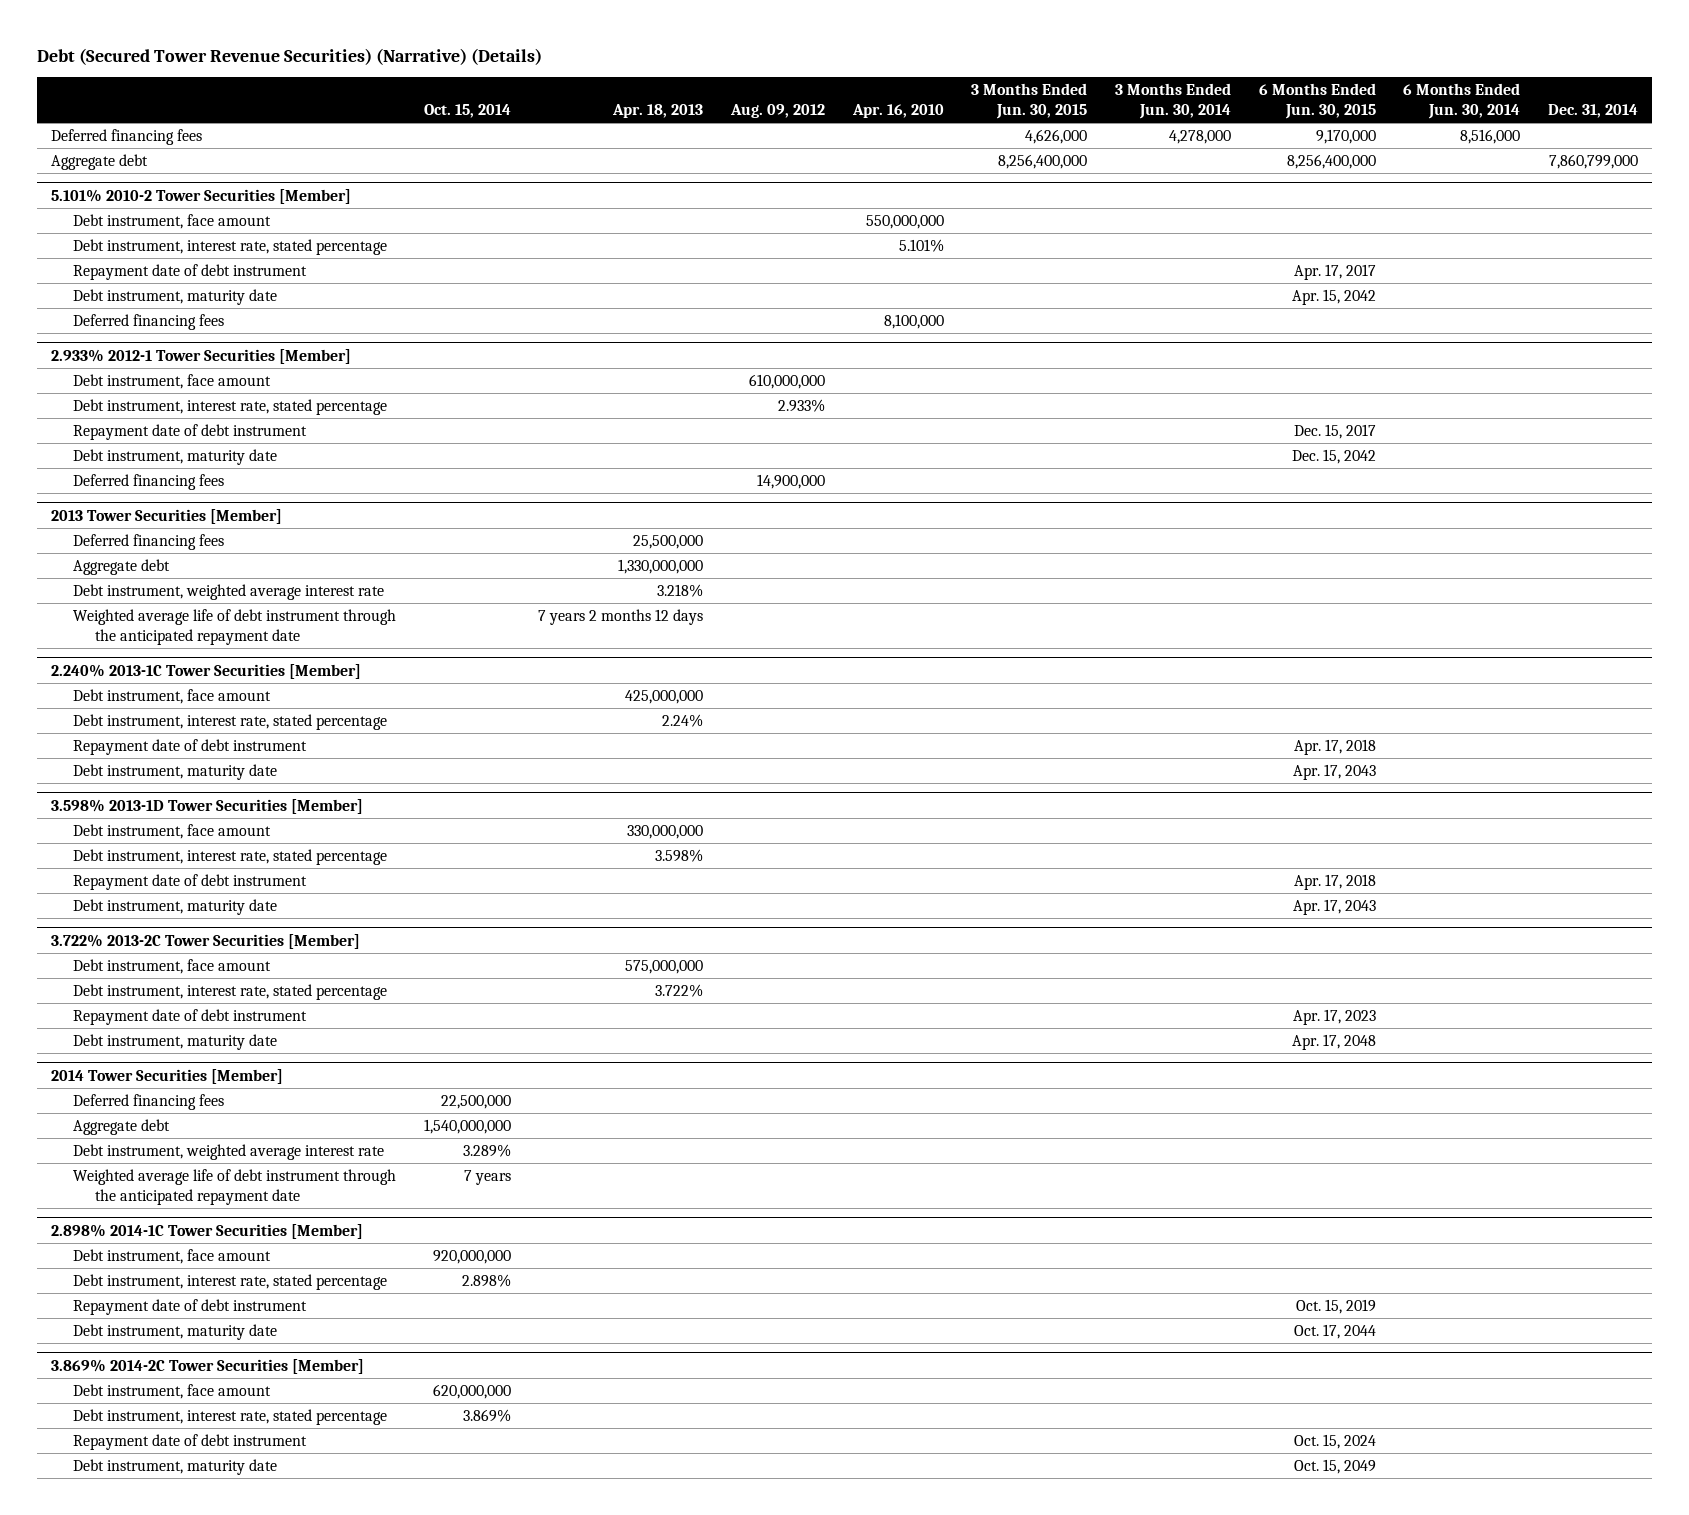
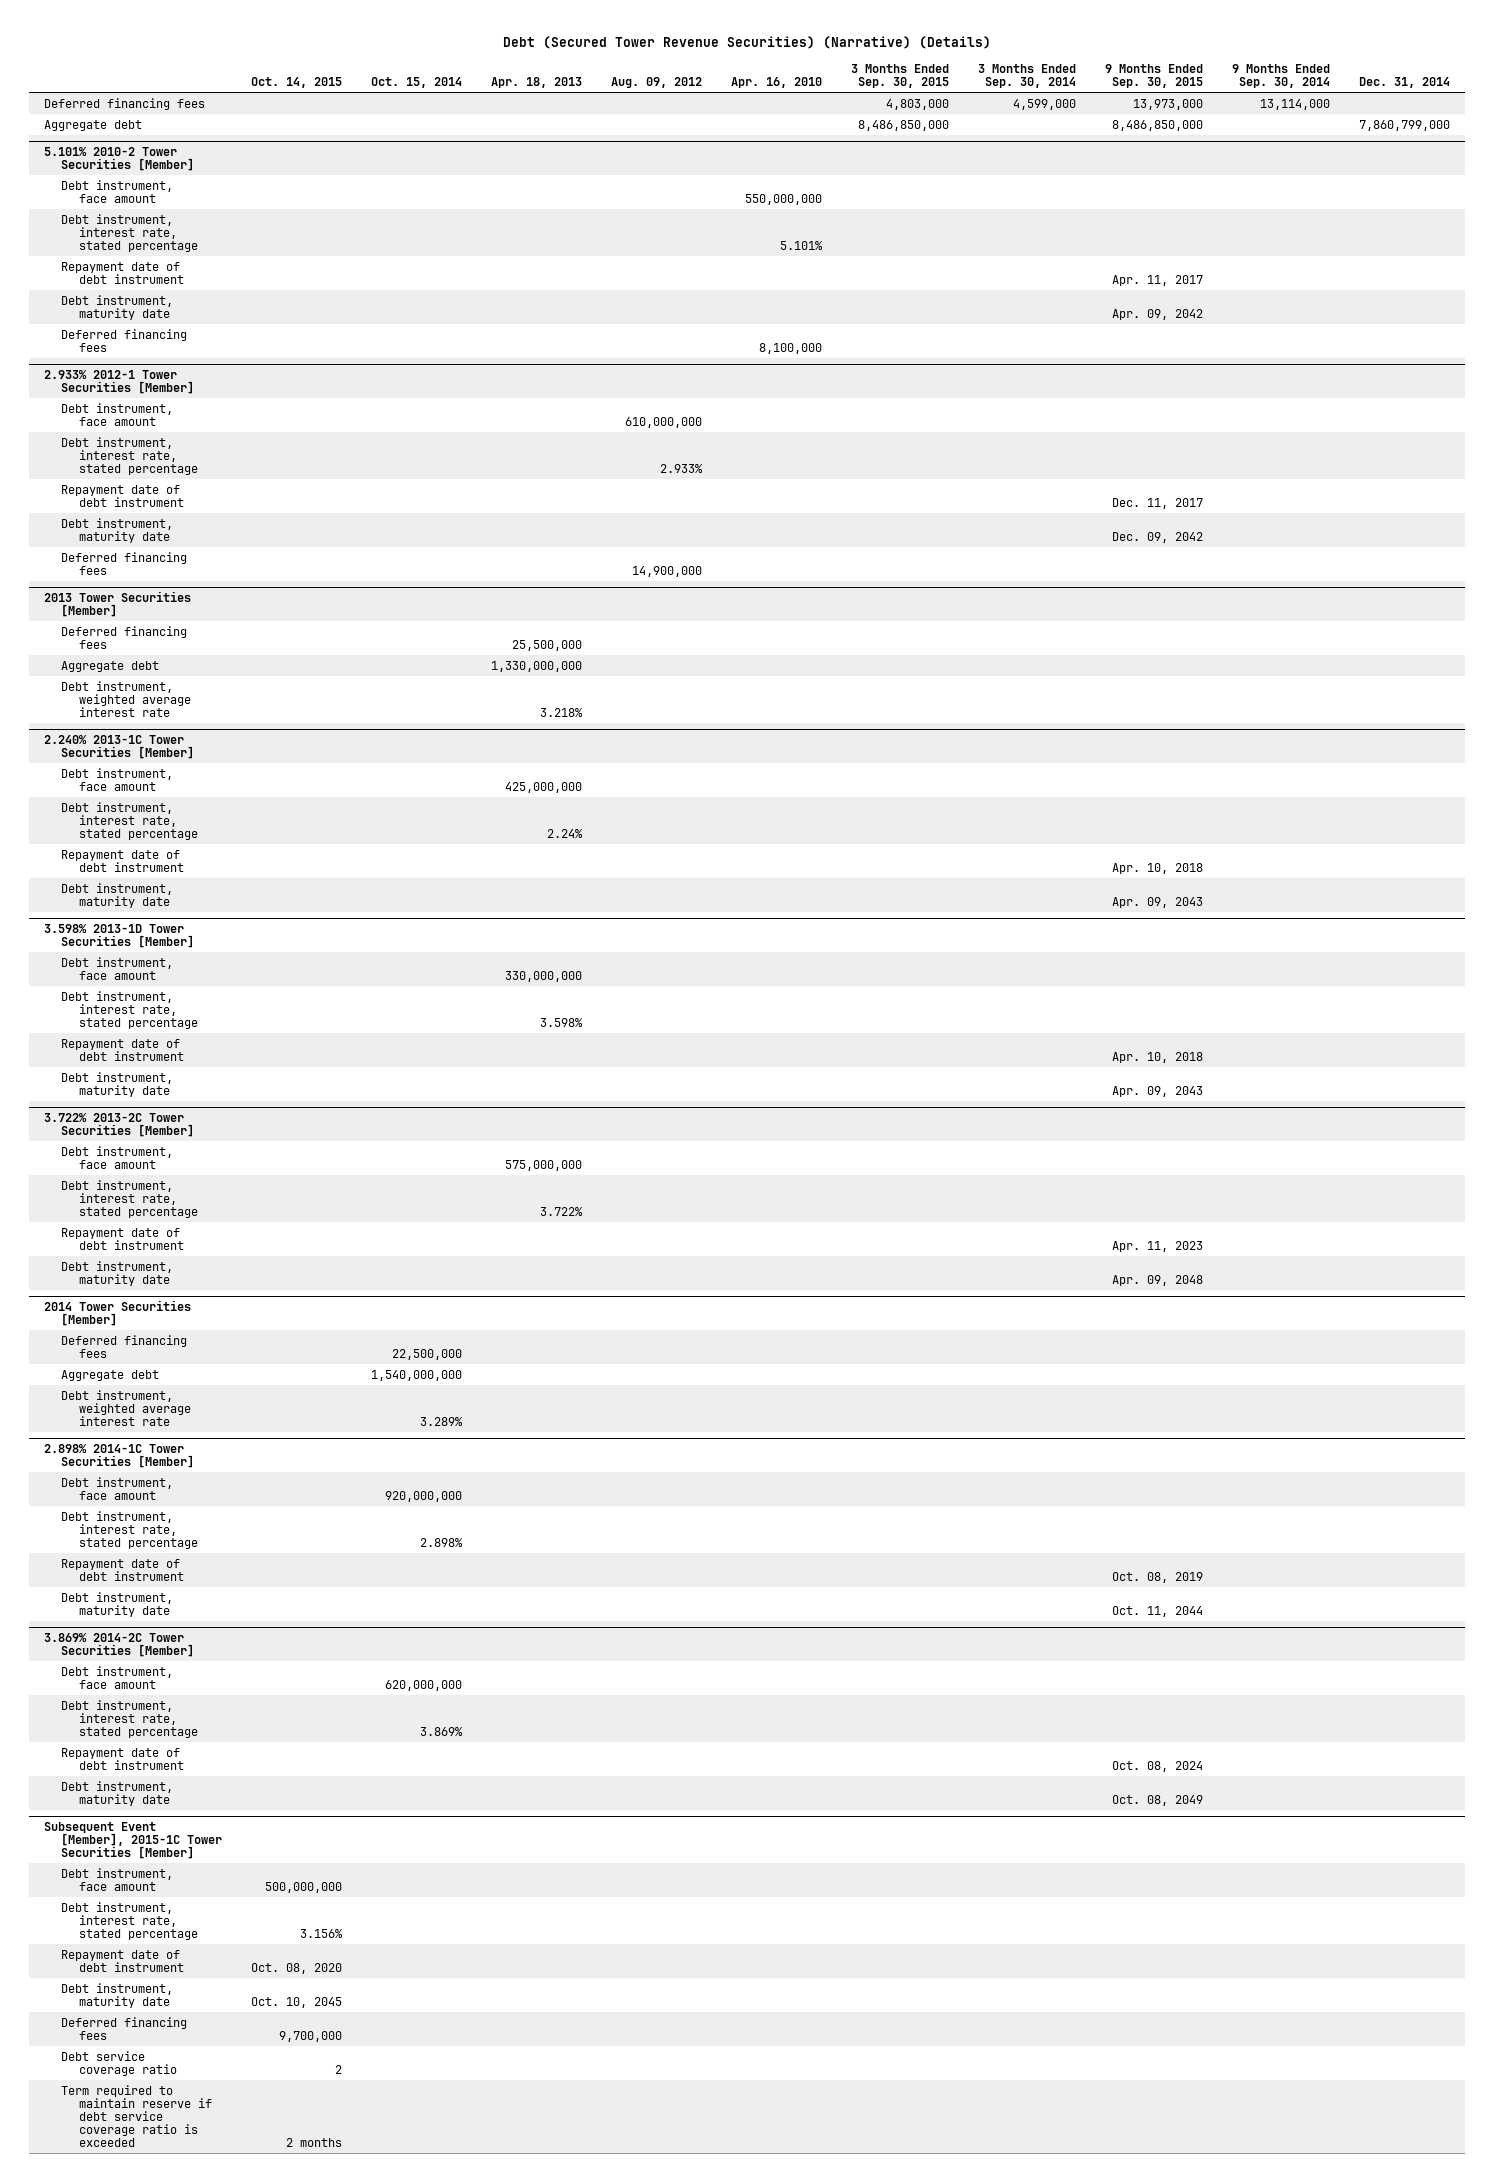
- | Oct. 15, 2014 | Apr. 18, 2013 | Aug. 09, 2012 | Apr. 16, 2010 | 3 Months Ended Jun. 30, 2015 | 3 Months Ended Jun. 30, 2014 | 6 Months Ended Jun. 30, 2015 | 6 Months Ended Jun. 30, 2014 | Dec. 31, 2014
+ | Oct. 14, 2015 | Oct. 15, 2014 | Apr. 18, 2013 | Aug. 09, 2012 | Apr. 16, 2010 | 3 Months Ended Sep. 30, 2015 | 3 Months Ended Sep. 30, 2014 | 9 Months Ended Sep. 30, 2015 | 9 Months Ended Sep. 30, 2014 | Dec. 31, 2014
@ 2013 Tower Securities [Member]
- Weighted average life of debt instrument through the anticipated repayment date | | 7 years 2 months 12 days | | | | | | |
@ 2014 Tower Securities [Member]
- Weighted average life of debt instrument through the anticipated repayment date | 7 years | | | | | | | |
+ Subsequent Event [Member], 2015-1C Tower Securities [Member]
+ Debt instrument, face amount | 500,000,000 | | | | | | | | |
+ Debt instrument, interest rate, stated percentage | 3.156% | | | | | | | | |
+ Repayment date of debt instrument | Oct. 08, 2020 | | | | | | | | |
+ Debt instrument, maturity date | Oct. 10, 2045 | | | | | | | | |
+ Deferred financing fees | 9,700,000 | | | | | | | | |
+ Debt service coverage ratio | 2 | | | | | | | | |
+ Term required to maintain reserve if debt service coverage ratio is exceeded | 2 months | | | | | | | | |

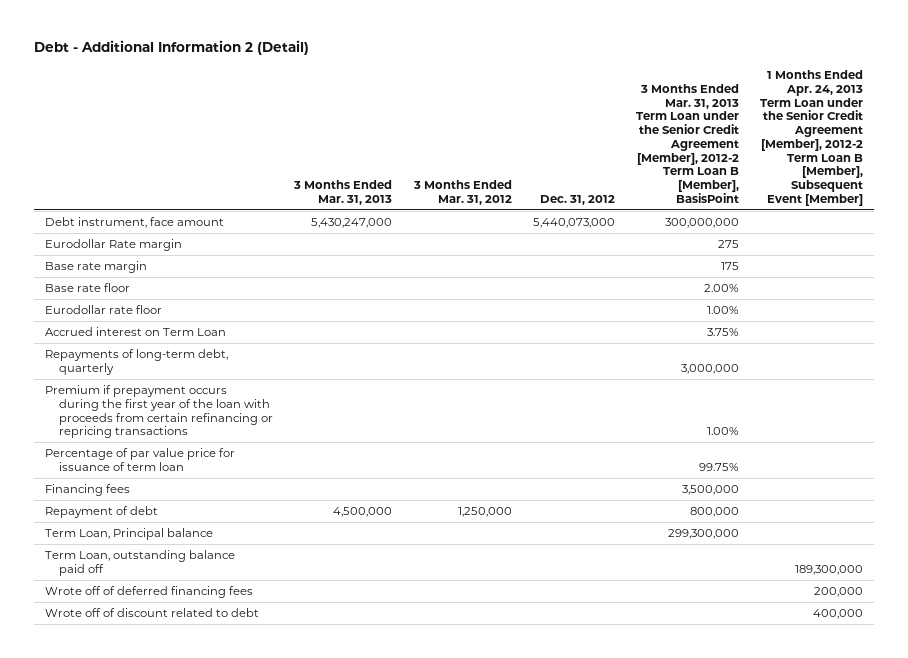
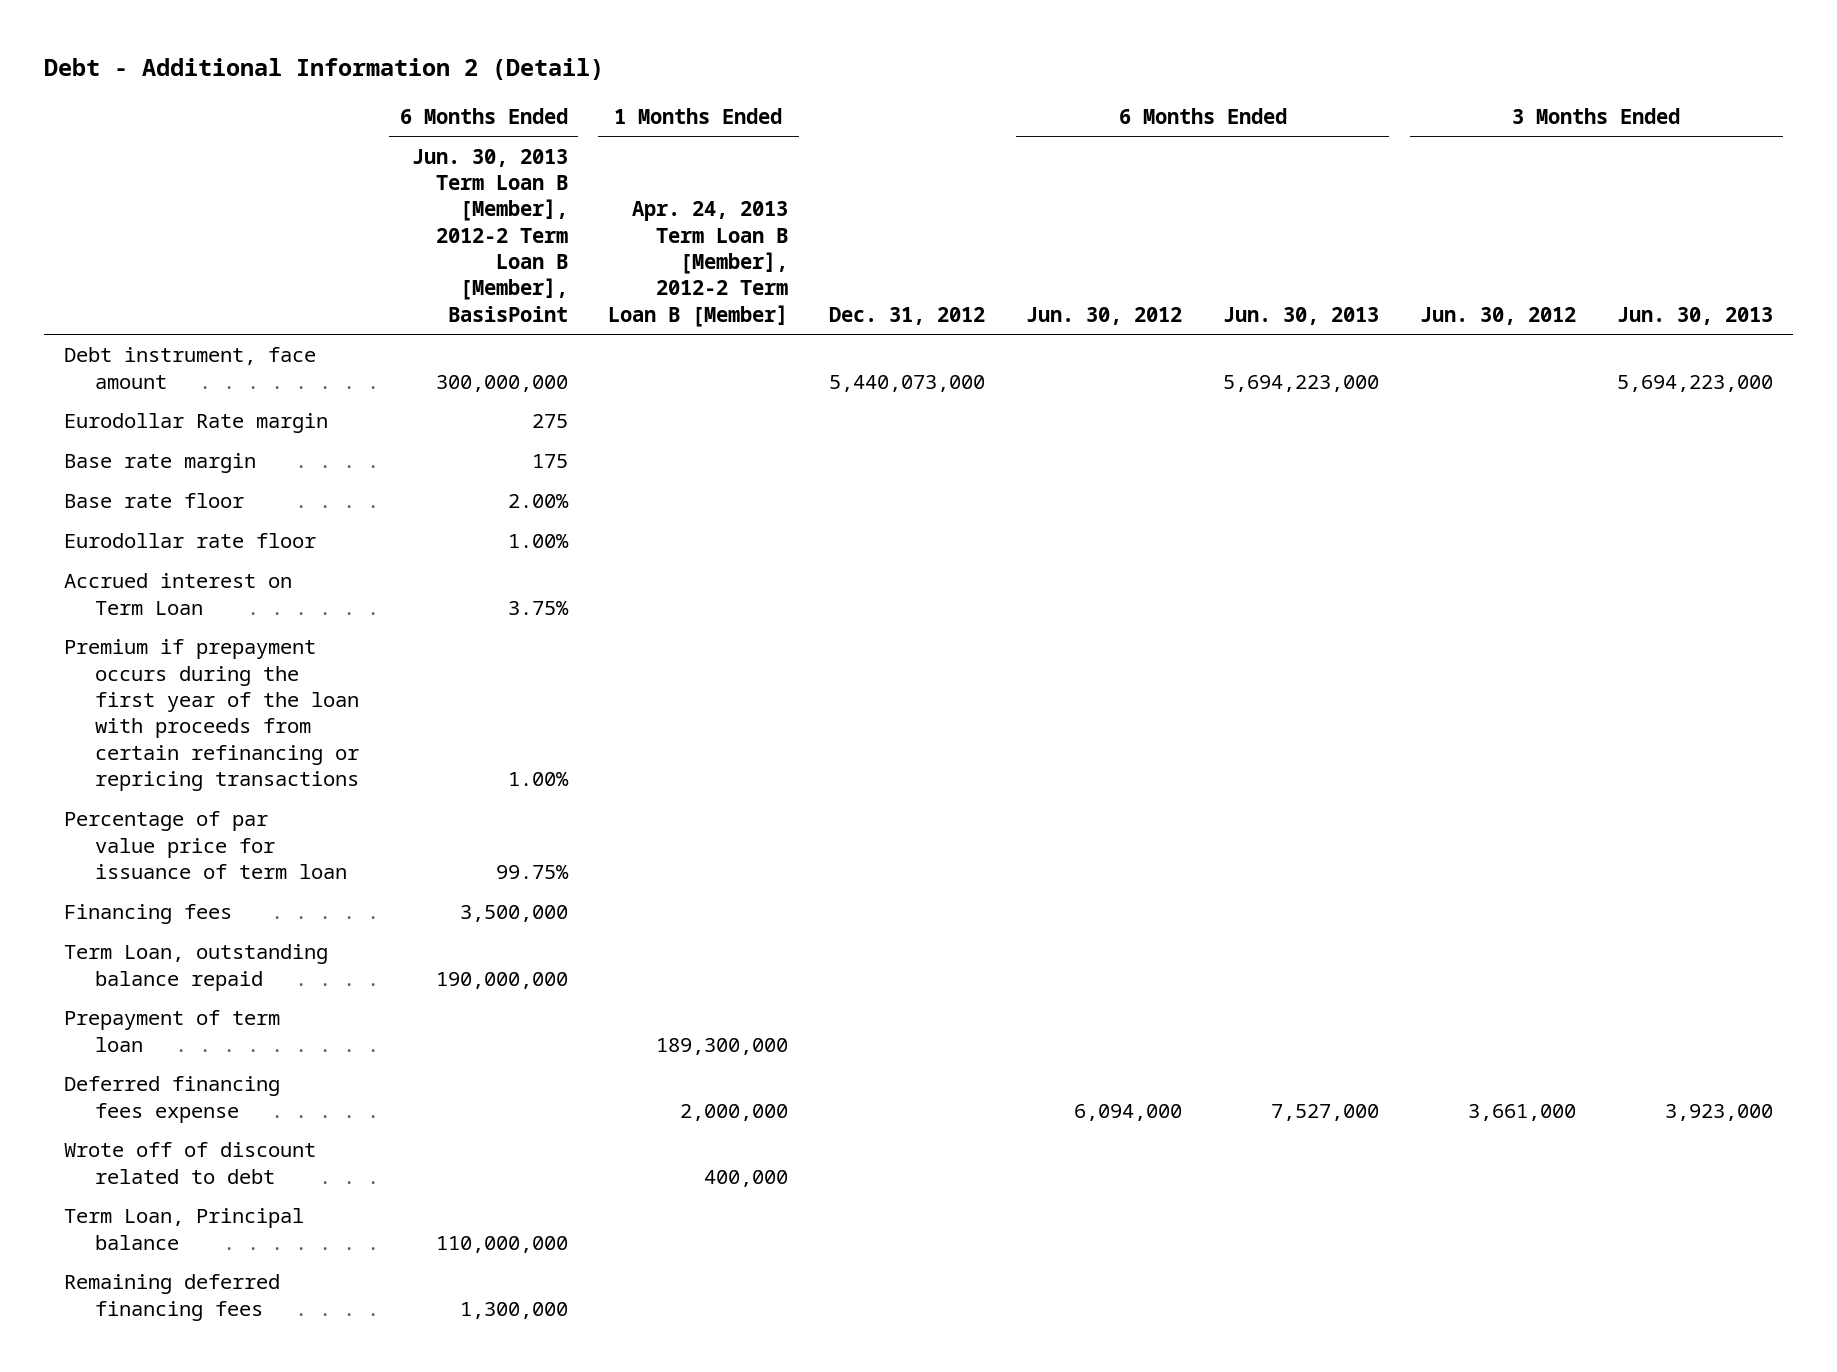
- | 3 Months Ended Mar. 31, 2013 | 3 Months Ended Mar. 31, 2012 | Dec. 31, 2012 | 3 Months Ended Mar. 31, 2013 Term Loan under the Senior Credit Agreement [Member], 2012-2 Term Loan B [Member], BasisPoint | 1 Months Ended Apr. 24, 2013 Term Loan under the Senior Credit Agreement [Member], 2012-2 Term Loan B [Member], Subsequent Event [Member]
+ | 6 Months Ended Jun. 30, 2013 Term Loan B [Member], 2012-2 Term Loan B [Member], BasisPoint | 1 Months Ended Apr. 24, 2013 Term Loan B [Member], 2012-2 Term Loan B [Member] | Dec. 31, 2012 | 6 Months Ended Jun. 30, 2012 | 6 Months Ended Jun. 30, 2013 | 3 Months Ended Jun. 30, 2012 | 3 Months Ended Jun. 30, 2013
- Repayments of long-term debt, quarterly | | | | 3,000,000 |
- Repayment of debt | 4,500,000 | 1,250,000 | | 800,000 |
- Term Loan, outstanding balance paid off | | | | | 189,300,000
- Wrote off of deferred financing fees | | | | | 200,000
+ Term Loan, outstanding balance repaid | 190,000,000 | | | | | |
+ Prepayment of term loan | | 189,300,000 | | | | |
+ Deferred financing fees expense | | 2,000,000 | | 6,094,000 | 7,527,000 | 3,661,000 | 3,923,000
moved down: Term Loan, Principal balance | 110,000,000 | | | | | |
+ Remaining deferred financing fees | 1,300,000 | | | | | |

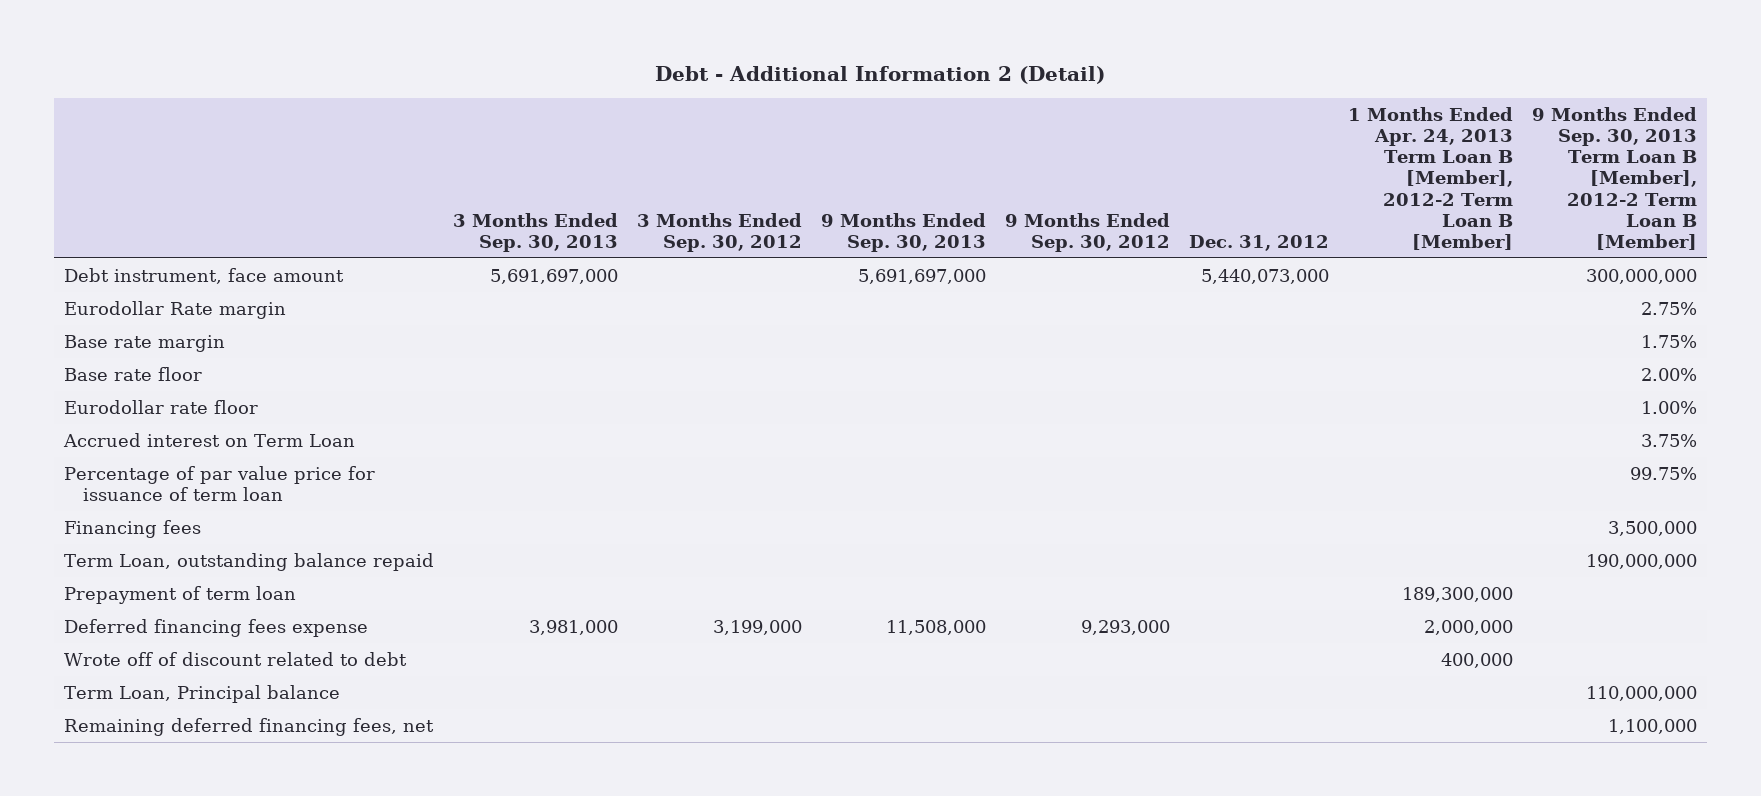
- | 6 Months Ended Jun. 30, 2013 Term Loan B [Member], 2012-2 Term Loan B [Member], BasisPoint | 1 Months Ended Apr. 24, 2013 Term Loan B [Member], 2012-2 Term Loan B [Member] | Dec. 31, 2012 | 6 Months Ended Jun. 30, 2012 | 6 Months Ended Jun. 30, 2013 | 3 Months Ended Jun. 30, 2012 | 3 Months Ended Jun. 30, 2013
+ | 3 Months Ended Sep. 30, 2013 | 3 Months Ended Sep. 30, 2012 | 9 Months Ended Sep. 30, 2013 | 9 Months Ended Sep. 30, 2012 | Dec. 31, 2012 | 1 Months Ended Apr. 24, 2013 Term Loan B [Member], 2012-2 Term Loan B [Member] | 9 Months Ended Sep. 30, 2013 Term Loan B [Member], 2012-2 Term Loan B [Member]
- Premium if prepayment occurs during the first year of the loan with proceeds from certain refinancing or repricing transactions | 1.00% | | | | | |
- Remaining deferred financing fees | 1,300,000 | | | | | |
+ Remaining deferred financing fees, net | | | | | | | 1,100,000

